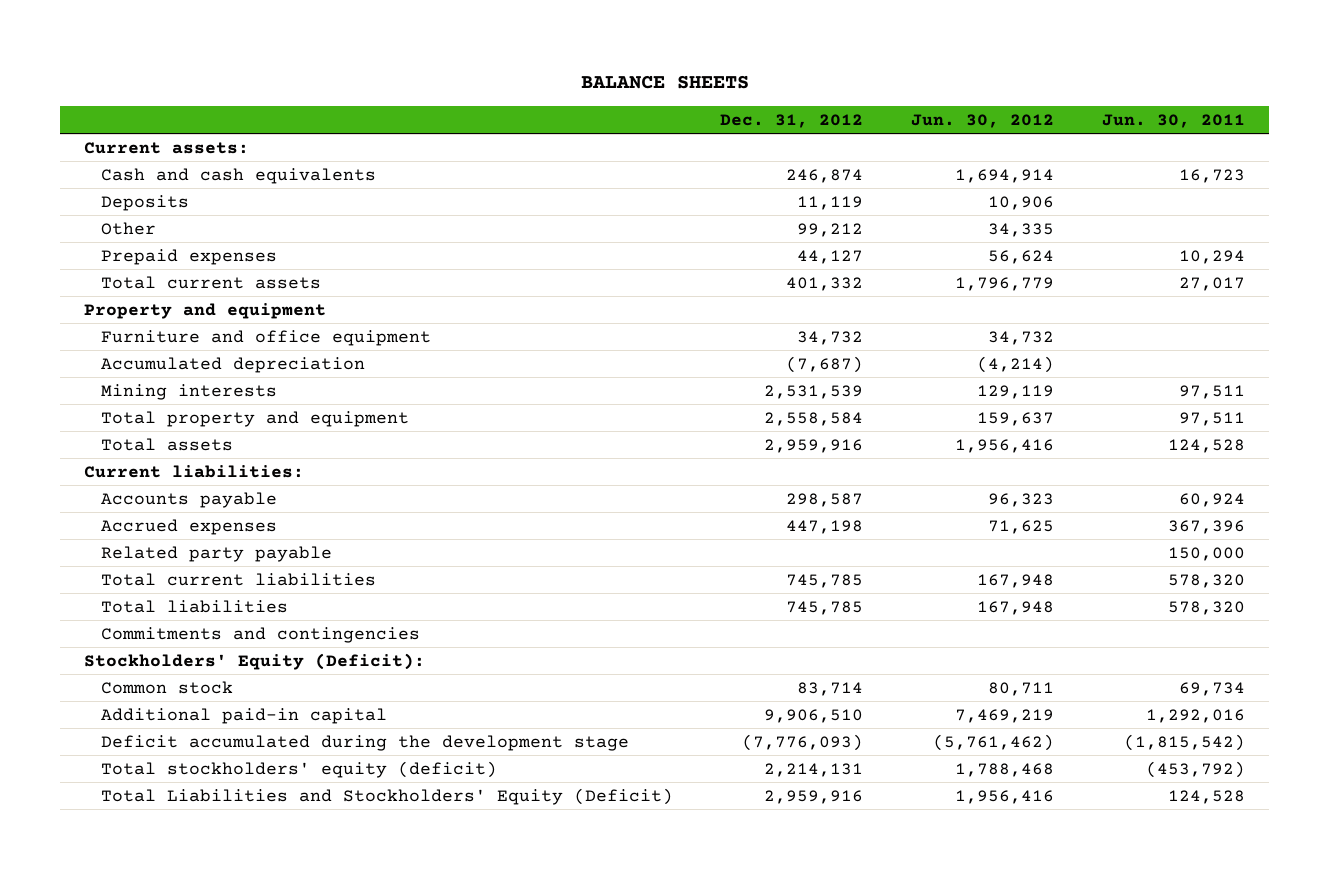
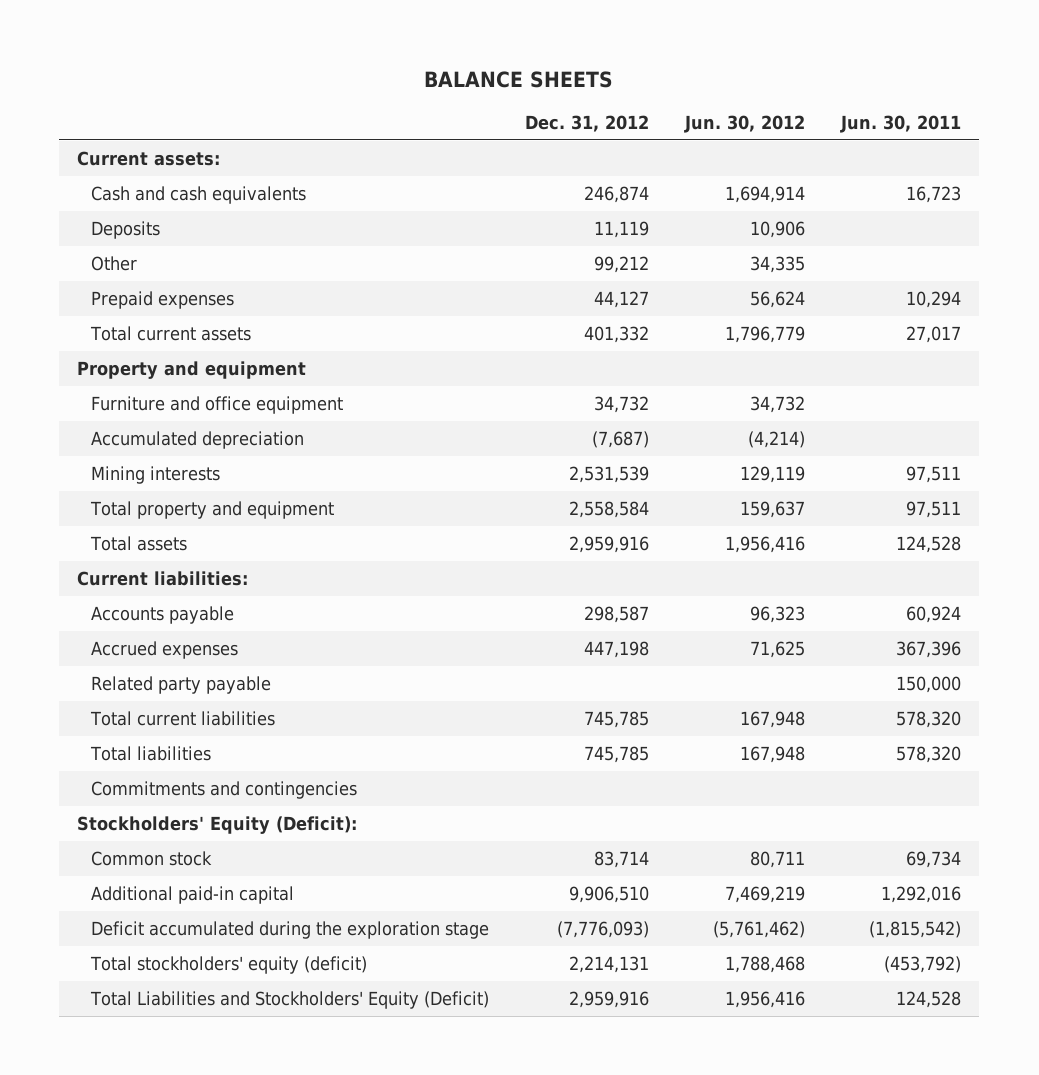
- Deficit accumulated during the development stage | (7,776,093) | (5,761,462) | (1,815,542)
+ Deficit accumulated during the exploration stage | (7,776,093) | (5,761,462) | (1,815,542)

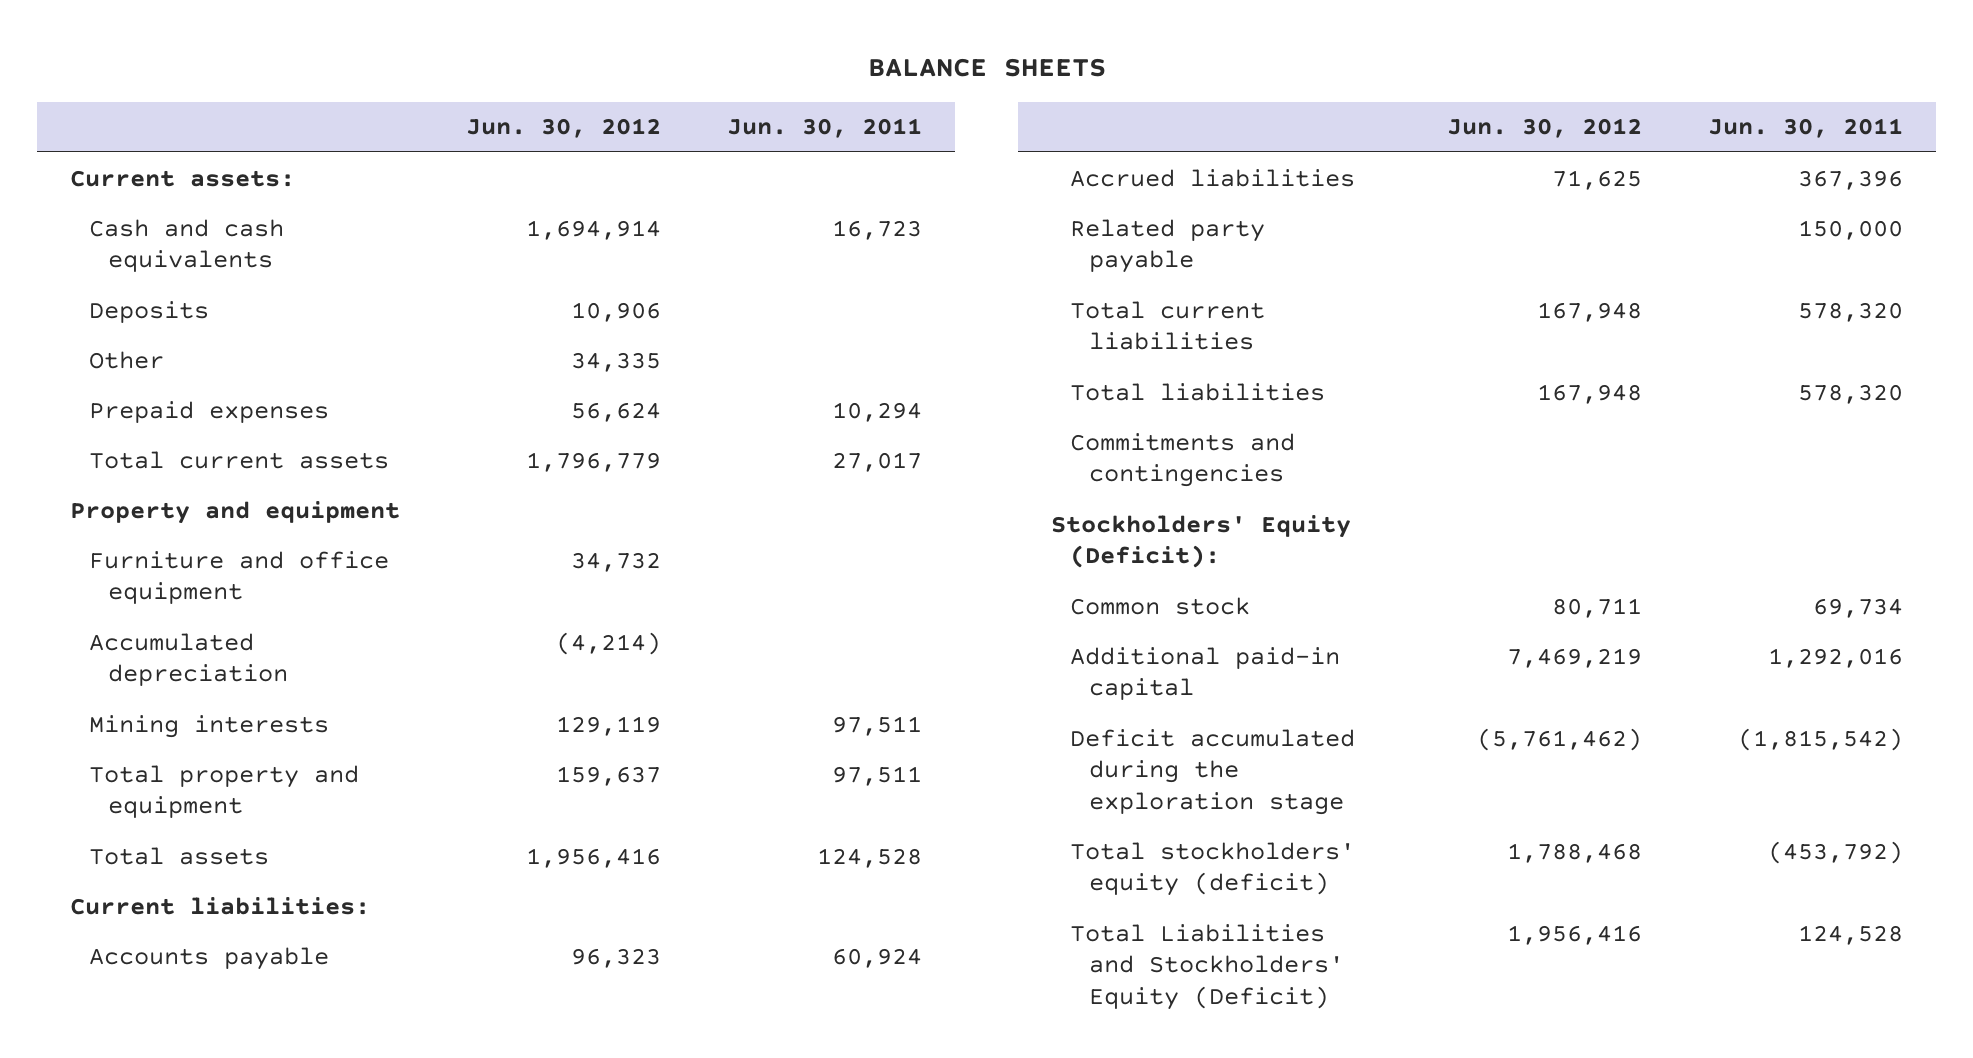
- | Dec. 31, 2012 | Jun. 30, 2012 | Jun. 30, 2011
+ | Jun. 30, 2012 | Jun. 30, 2011
- Accrued expenses | 447,198 | 71,625 | 367,396
+ Accrued liabilities | 71,625 | 367,396

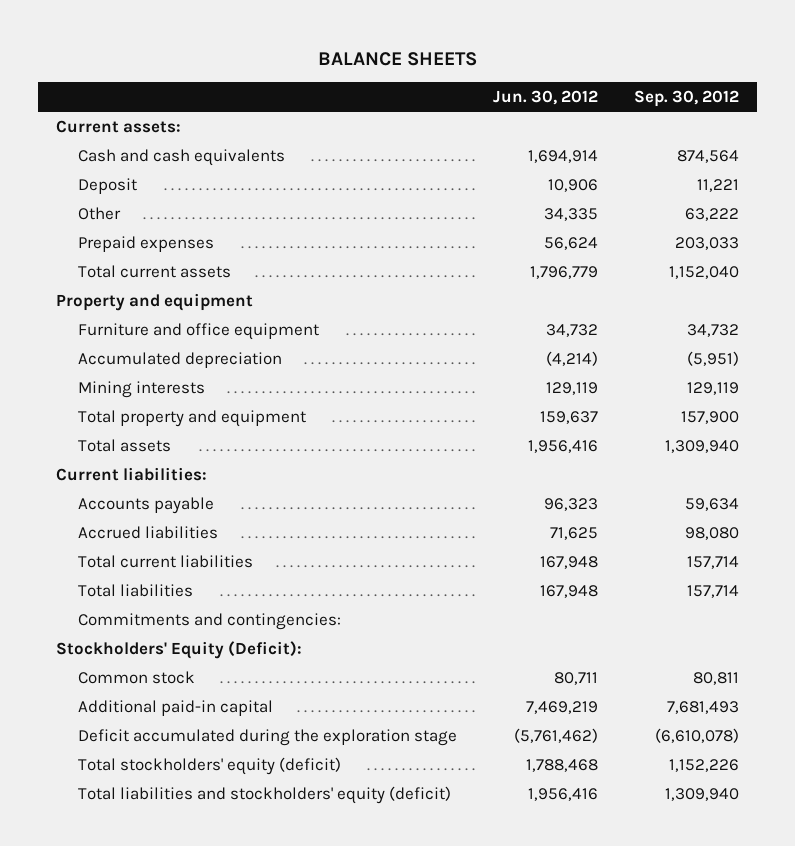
- | Jun. 30, 2012 | Jun. 30, 2011
+ | Jun. 30, 2012 | Sep. 30, 2012
- Deposits | 10,906 |
+ Deposit | 10,906 | 11,221
- Related party payable | | 150,000
- Commitments and contingencies
+ Commitments and contingencies:
- Total Liabilities and Stockholders' Equity (Deficit) | 1,956,416 | 124,528
+ Total liabilities and stockholders' equity (deficit) | 1,956,416 | 1,309,940

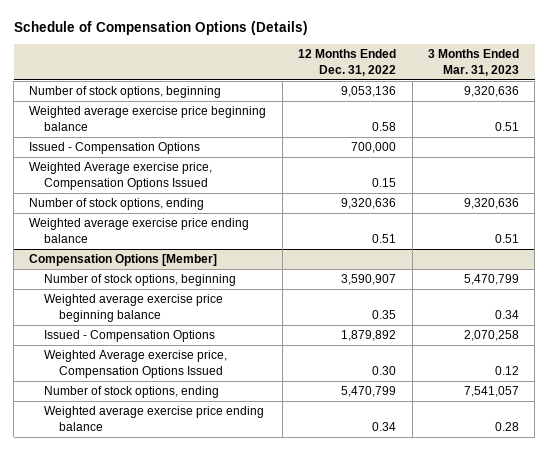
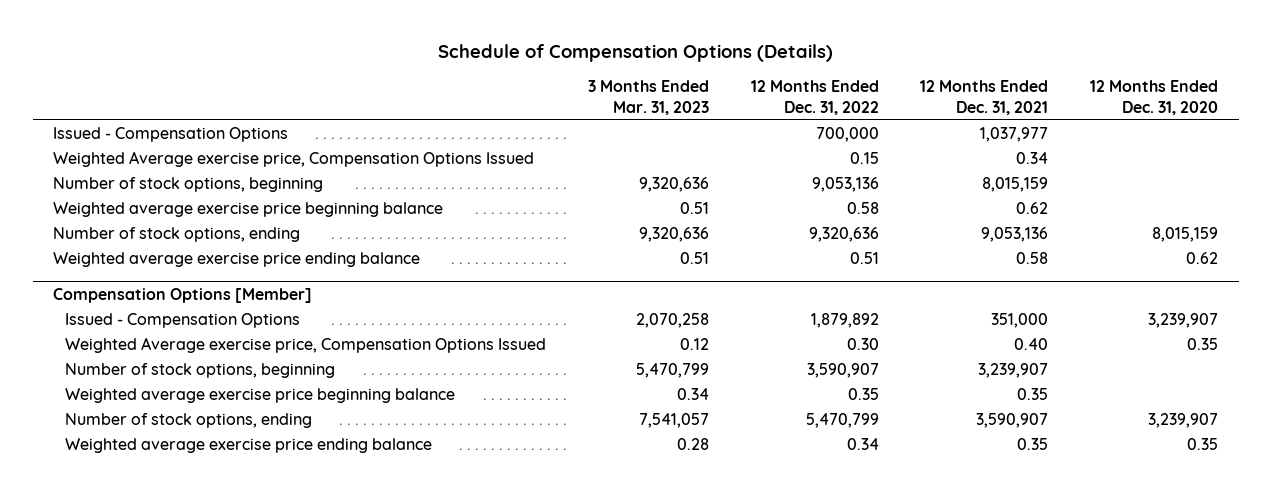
- | 12 Months Ended Dec. 31, 2022 | 3 Months Ended Mar. 31, 2023
+ | 3 Months Ended Mar. 31, 2023 | 12 Months Ended Dec. 31, 2022 | 12 Months Ended Dec. 31, 2021 | 12 Months Ended Dec. 31, 2020
moved down: Number of stock options, beginning | 9,320,636 | 9,053,136 | 8,015,159 |
moved down: Weighted average exercise price beginning balance | 0.51 | 0.58 | 0.62 |
@ Compensation Options [Member]
moved down: Number of stock options, beginning | 5,470,799 | 3,590,907 | 3,239,907 |
moved down: Weighted average exercise price beginning balance | 0.34 | 0.35 | 0.35 |

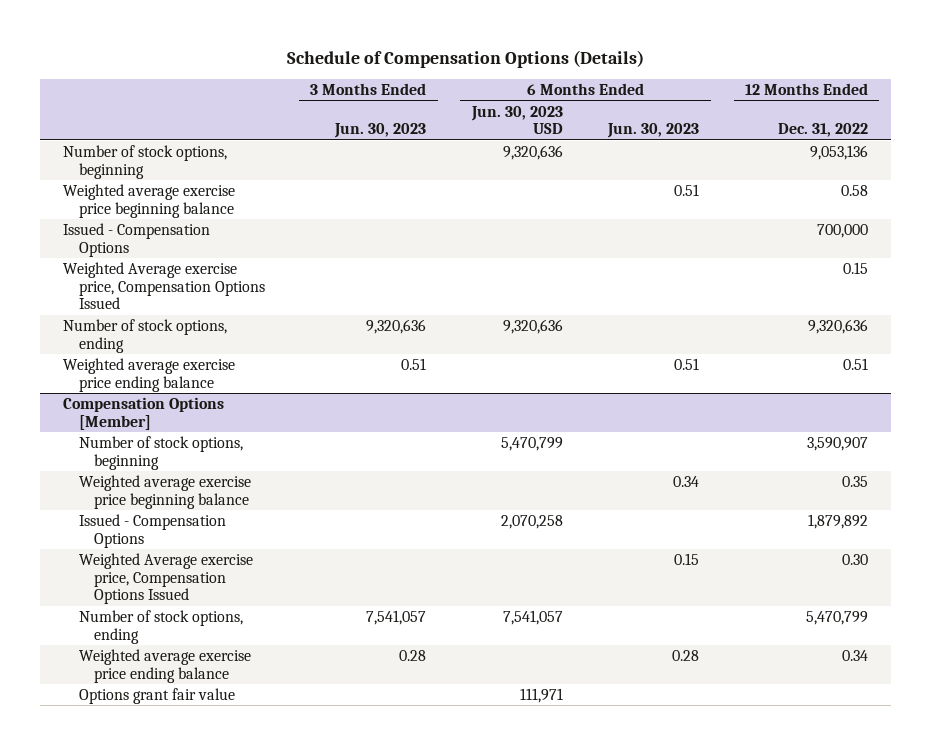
- | 3 Months Ended Mar. 31, 2023 | 12 Months Ended Dec. 31, 2022 | 12 Months Ended Dec. 31, 2021 | 12 Months Ended Dec. 31, 2020
+ | 3 Months Ended Jun. 30, 2023 | 6 Months Ended Jun. 30, 2023 USD | 6 Months Ended Jun. 30, 2023 | 12 Months Ended Dec. 31, 2022
moved down: Issued - Compensation Options | | | | 700,000
moved down: Weighted Average exercise price, Compensation Options Issued | | | | 0.15
@ Compensation Options [Member]
moved down: Issued - Compensation Options | | 2,070,258 | | 1,879,892
moved down: Weighted Average exercise price, Compensation Options Issued | | | 0.15 | 0.30
+ Options grant fair value | | 111,971 | |

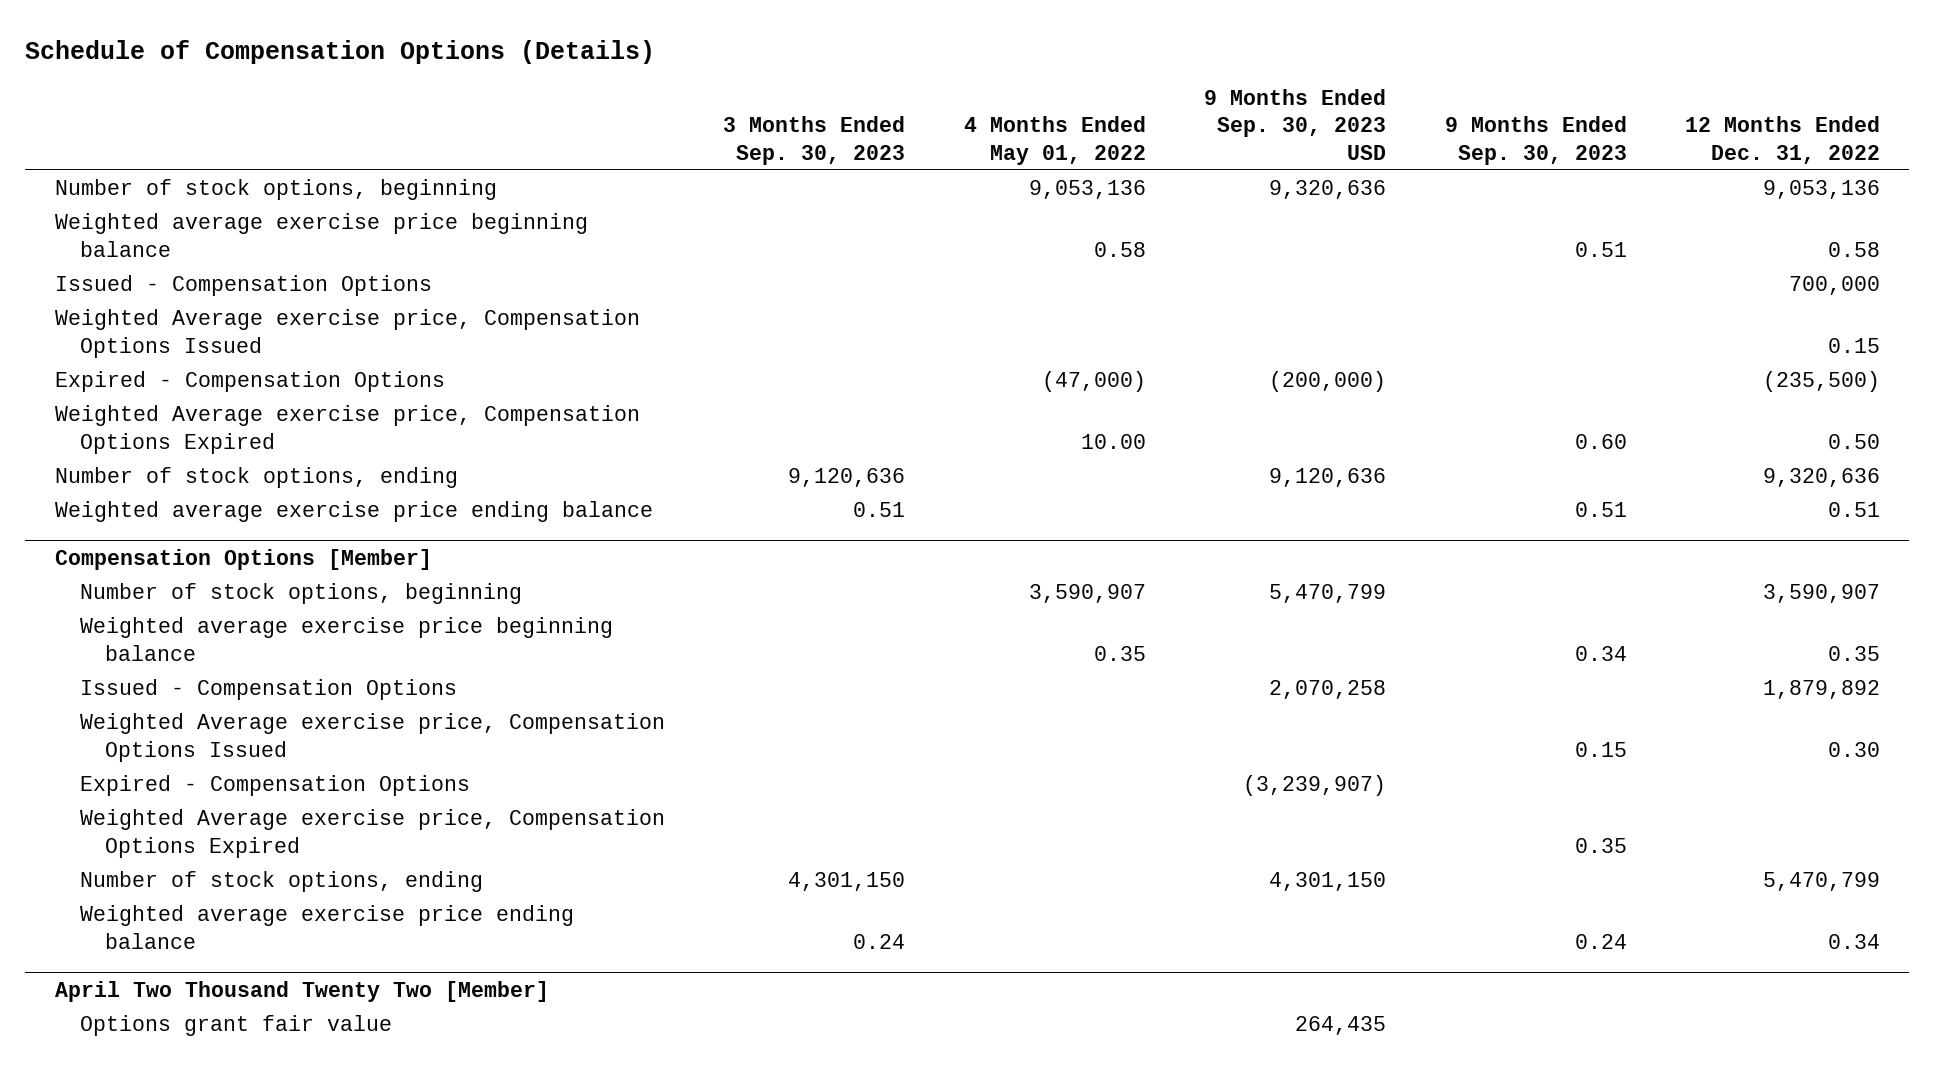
- | 3 Months Ended Jun. 30, 2023 | 6 Months Ended Jun. 30, 2023 USD | 6 Months Ended Jun. 30, 2023 | 12 Months Ended Dec. 31, 2022
+ | 3 Months Ended Sep. 30, 2023 | 4 Months Ended May 01, 2022 | 9 Months Ended Sep. 30, 2023 USD | 9 Months Ended Sep. 30, 2023 | 12 Months Ended Dec. 31, 2022
+ Expired - Compensation Options | | (47,000) | (200,000) | | (235,500)
+ Weighted Average exercise price, Compensation Options Expired | | 10.00 | | 0.60 | 0.50
@ Compensation Options [Member]
+ Expired - Compensation Options | | | (3,239,907) | |
+ Weighted Average exercise price, Compensation Options Expired | | | | 0.35 |
+ April Two Thousand Twenty Two [Member]

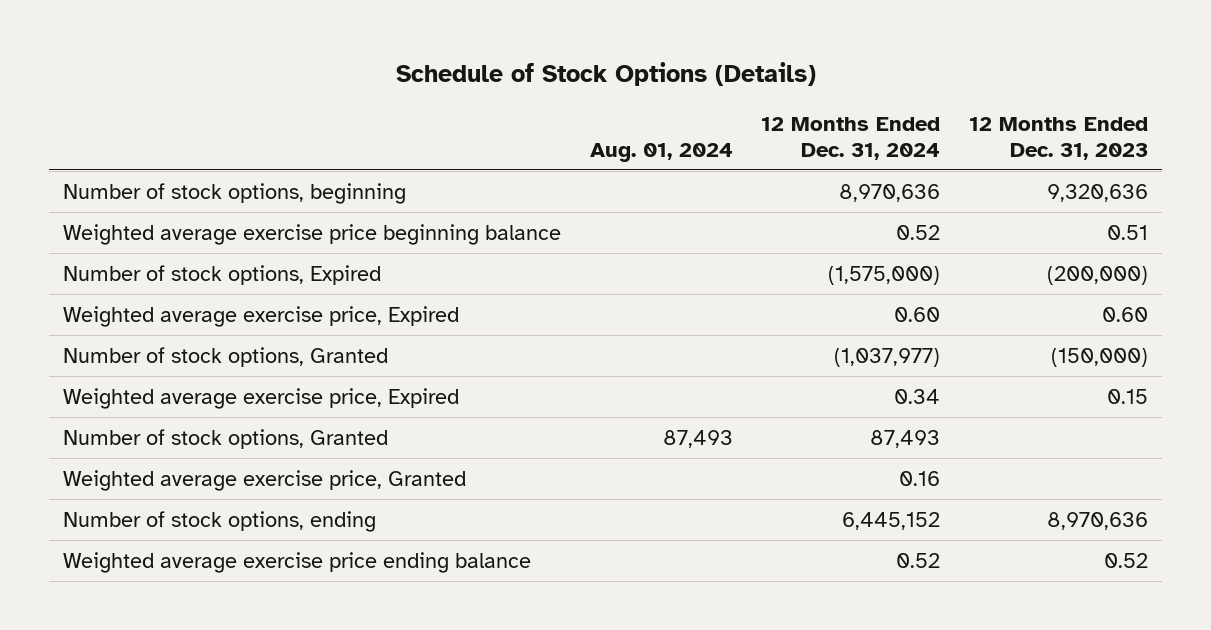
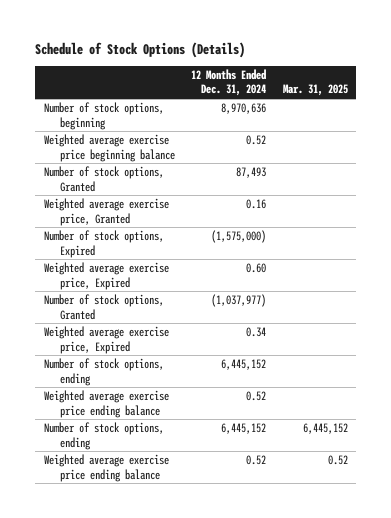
- | Aug. 01, 2024 | 12 Months Ended Dec. 31, 2024 | 12 Months Ended Dec. 31, 2023
+ | 12 Months Ended Dec. 31, 2024 | Mar. 31, 2025
moved up: Number of stock options, Granted | 87,493 |
moved up: Weighted average exercise price, Granted | 0.16 |
+ Number of stock options, ending | 6,445,152 | 6,445,152
+ Weighted average exercise price ending balance | 0.52 | 0.52

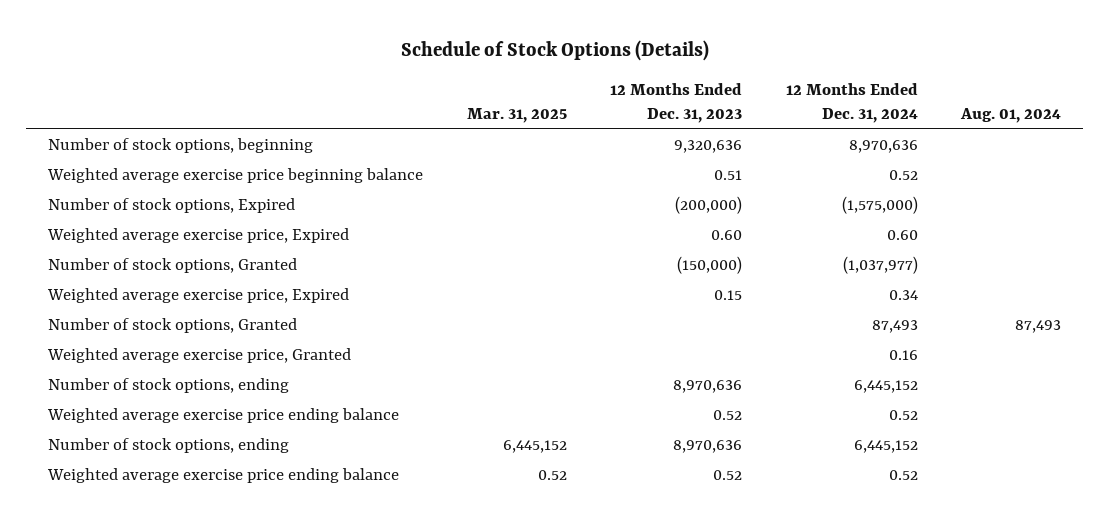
- | 12 Months Ended Dec. 31, 2024 | Mar. 31, 2025
+ | Mar. 31, 2025 | 12 Months Ended Dec. 31, 2023 | 12 Months Ended Dec. 31, 2024 | Aug. 01, 2024
moved down: Number of stock options, Granted | | | 87,493 | 87,493
moved down: Weighted average exercise price, Granted | | | 0.16 |

